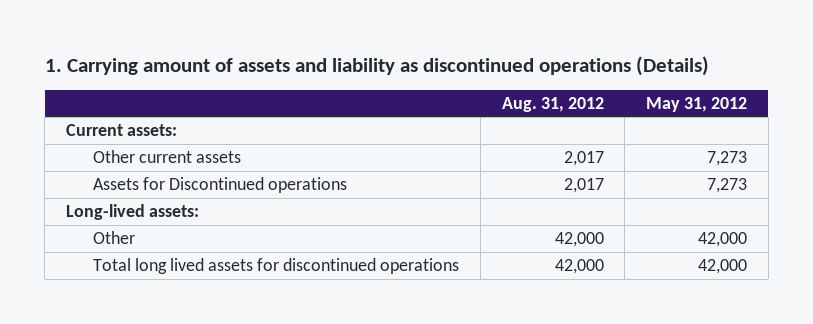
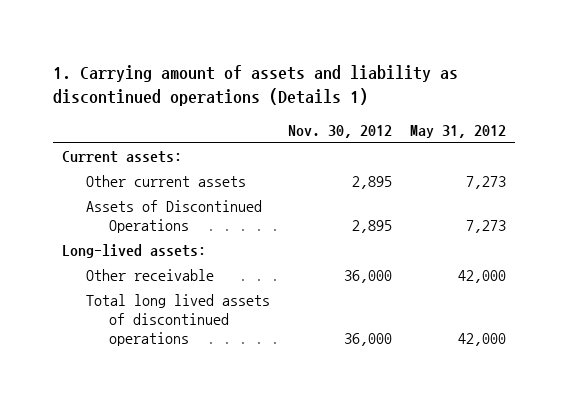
- 1. Carrying amount of assets and liability as discontinued operations (Details)
+ 1. Carrying amount of assets and liability as discontinued operations (Details 1)
- | Aug. 31, 2012 | May 31, 2012
+ | Nov. 30, 2012 | May 31, 2012
- Assets for Discontinued operations | 2,017 | 7,273
+ Assets of Discontinued Operations | 2,895 | 7,273
- Other | 42,000 | 42,000
- Total long lived assets for discontinued operations | 42,000 | 42,000
+ Other receivable | 36,000 | 42,000
+ Total long lived assets of discontinued operations | 36,000 | 42,000

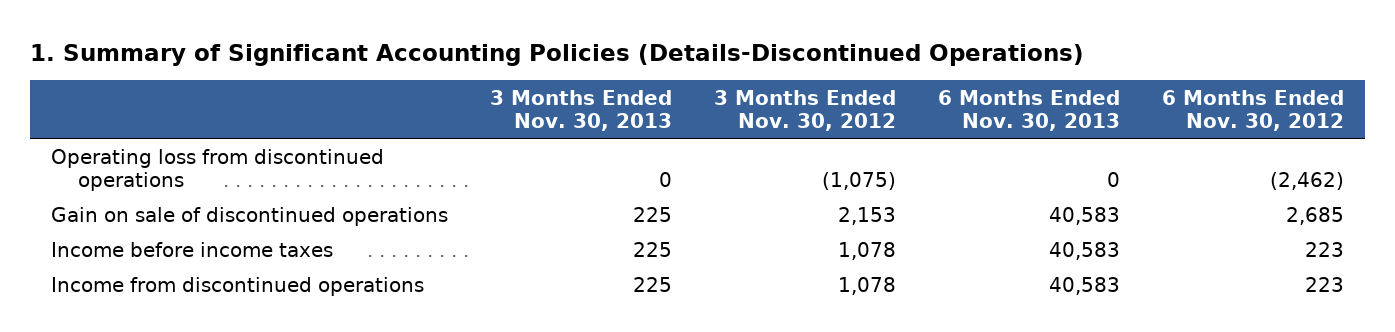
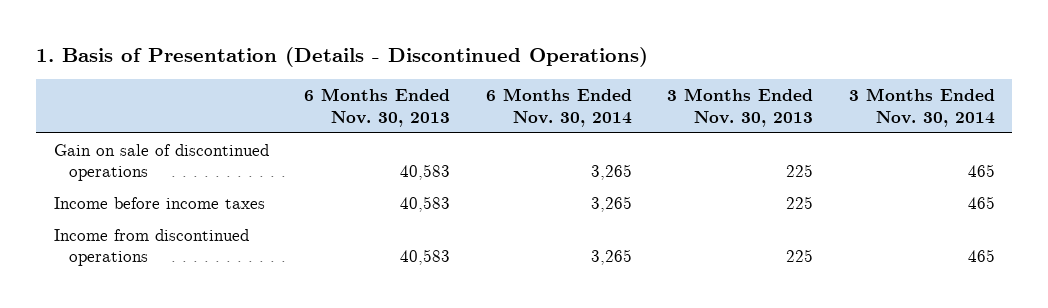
- 1. Summary of Significant Accounting Policies (Details-Discontinued Operations)
+ 1. Basis of Presentation (Details - Discontinued Operations)
- | 3 Months Ended Nov. 30, 2013 | 3 Months Ended Nov. 30, 2012 | 6 Months Ended Nov. 30, 2013 | 6 Months Ended Nov. 30, 2012
+ | 6 Months Ended Nov. 30, 2013 | 6 Months Ended Nov. 30, 2014 | 3 Months Ended Nov. 30, 2013 | 3 Months Ended Nov. 30, 2014
- Operating loss from discontinued operations | 0 | (1,075) | 0 | (2,462)

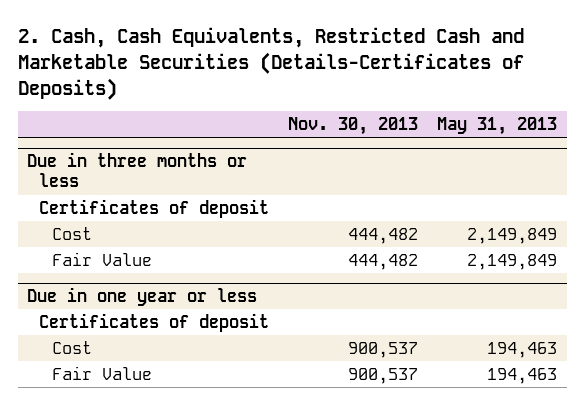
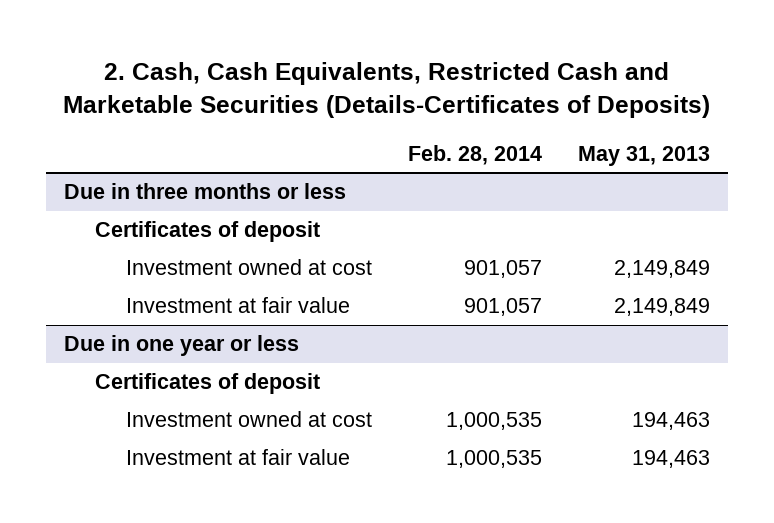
- | Nov. 30, 2013 | May 31, 2013
+ | Feb. 28, 2014 | May 31, 2013
@ Due in three months or less
- Cost | 444,482 | 2,149,849
- Fair Value | 444,482 | 2,149,849
+ Investment owned at cost | 901,057 | 2,149,849
+ Investment at fair value | 901,057 | 2,149,849
@ Due in one year or less
- Cost | 900,537 | 194,463
- Fair Value | 900,537 | 194,463
+ Investment owned at cost | 1,000,535 | 194,463
+ Investment at fair value | 1,000,535 | 194,463

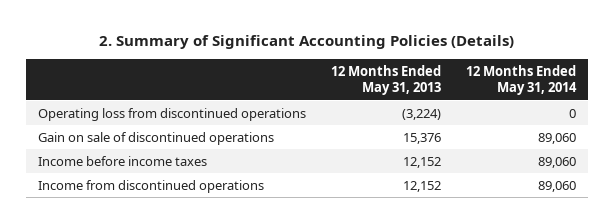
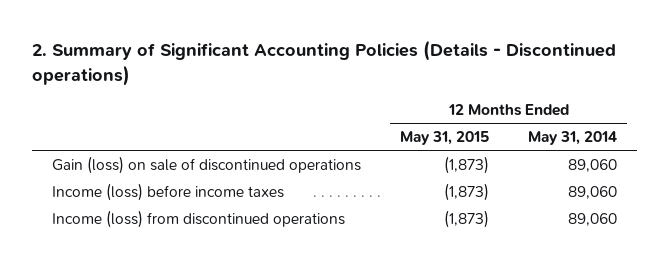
- 2. Summary of Significant Accounting Policies (Details)
+ 2. Summary of Significant Accounting Policies (Details - Discontinued operations)
- | 12 Months Ended May 31, 2013 | 12 Months Ended May 31, 2014
+ | 12 Months Ended May 31, 2015 | 12 Months Ended May 31, 2014
- Operating loss from discontinued operations | (3,224) | 0
- Gain on sale of discontinued operations | 15,376 | 89,060
- Income before income taxes | 12,152 | 89,060
- Income from discontinued operations | 12,152 | 89,060
+ Gain (loss) on sale of discontinued operations | (1,873) | 89,060
+ Income (loss) before income taxes | (1,873) | 89,060
+ Income (loss) from discontinued operations | (1,873) | 89,060

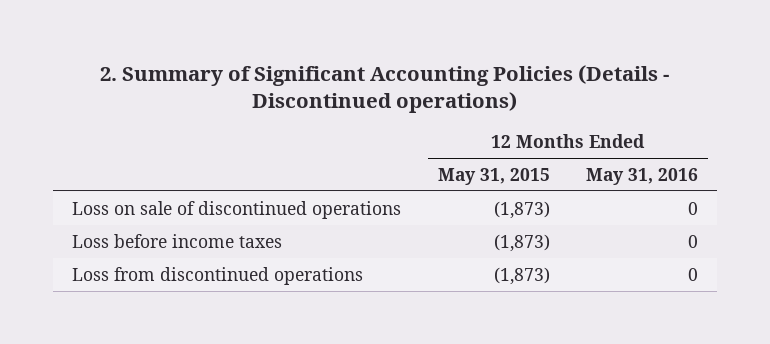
- | 12 Months Ended May 31, 2015 | 12 Months Ended May 31, 2014
+ | 12 Months Ended May 31, 2015 | 12 Months Ended May 31, 2016
- Gain (loss) on sale of discontinued operations | (1,873) | 89,060
- Income (loss) before income taxes | (1,873) | 89,060
- Income (loss) from discontinued operations | (1,873) | 89,060
+ Loss on sale of discontinued operations | (1,873) | 0
+ Loss before income taxes | (1,873) | 0
+ Loss from discontinued operations | (1,873) | 0

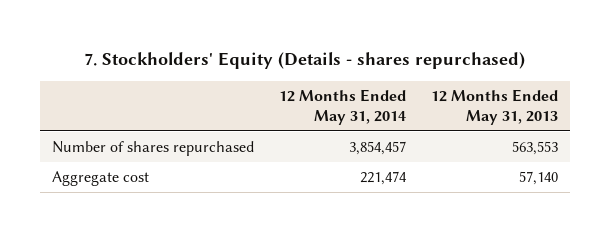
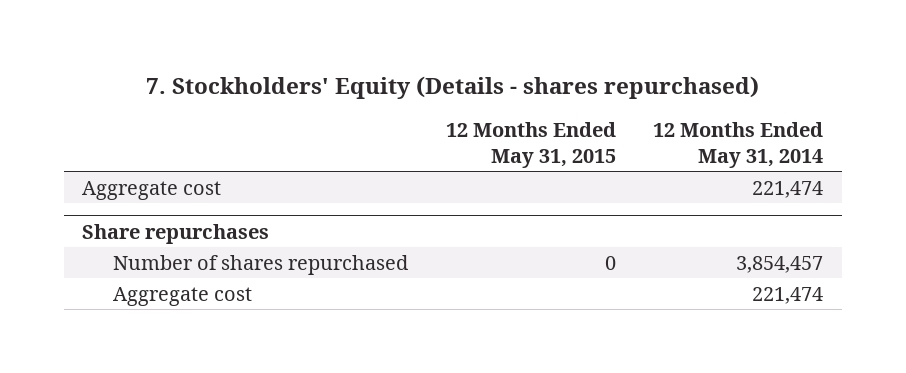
- | 12 Months Ended May 31, 2014 | 12 Months Ended May 31, 2013
+ | 12 Months Ended May 31, 2015 | 12 Months Ended May 31, 2014
+ Aggregate cost | | 221,474
+ Share repurchases

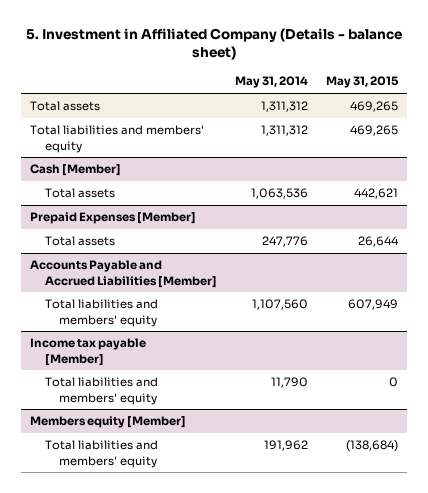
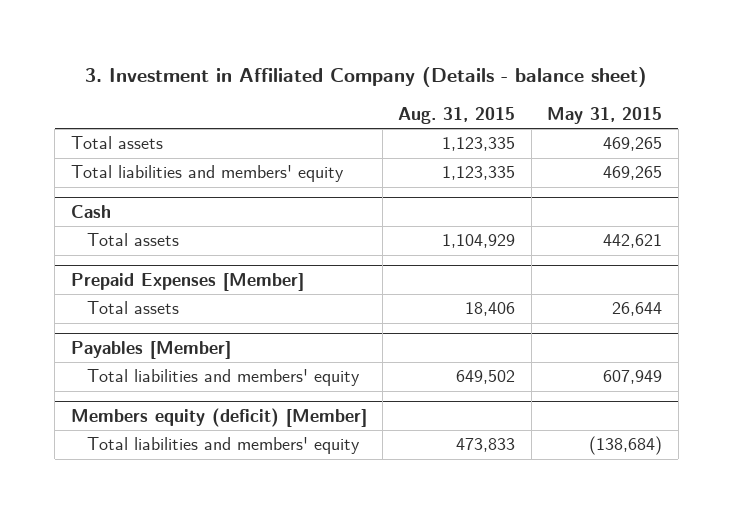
- 5. Investment in Affiliated Company (Details - balance sheet)
+ 3. Investment in Affiliated Company (Details - balance sheet)
- | May 31, 2014 | May 31, 2015
+ | Aug. 31, 2015 | May 31, 2015
- Cash [Member]
+ Cash
- Accounts Payable and Accrued Liabilities [Member]
+ Payables [Member]
- Income tax payable [Member]
- Total liabilities and members' equity | 11,790 | 0
- Members equity [Member]
+ Members equity (deficit) [Member]

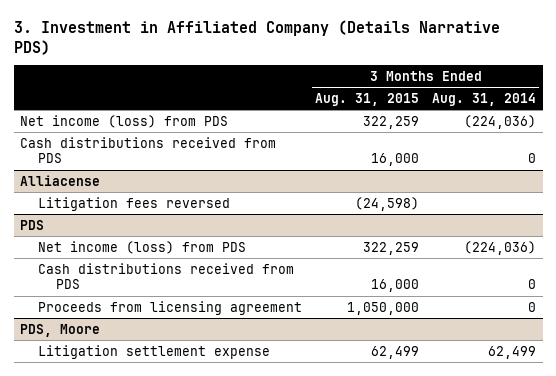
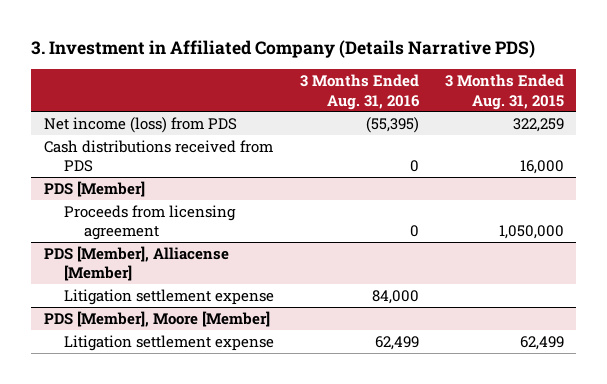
- | 3 Months Ended Aug. 31, 2015 | 3 Months Ended Aug. 31, 2014
+ | 3 Months Ended Aug. 31, 2016 | 3 Months Ended Aug. 31, 2015
- Alliacense
- Litigation fees reversed | (24,598) |
- PDS
- Net income (loss) from PDS | 322,259 | (224,036)
- Cash distributions received from PDS | 16,000 | 0
+ PDS [Member]
- PDS, Moore
+ PDS [Member], Alliacense [Member]
+ Litigation settlement expense | 84,000 |
+ PDS [Member], Moore [Member]

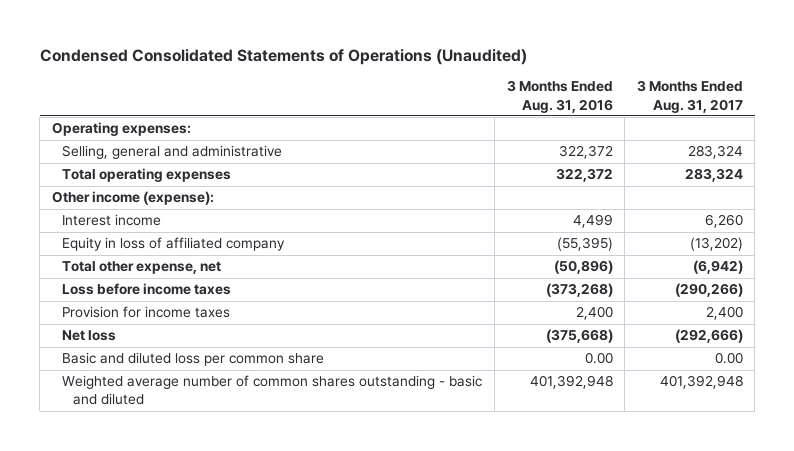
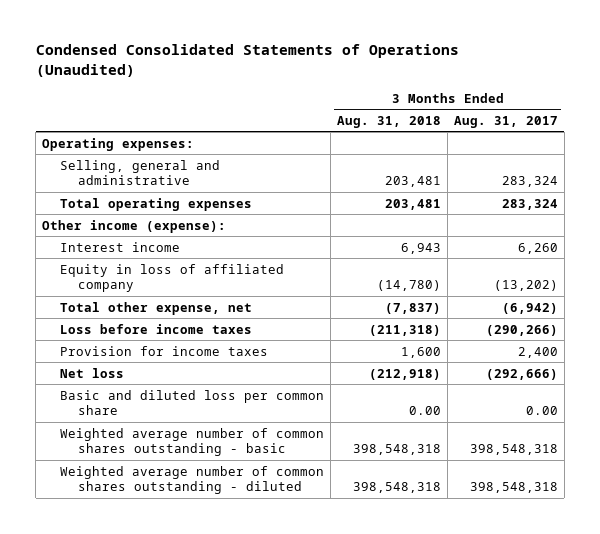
- | 3 Months Ended Aug. 31, 2016 | 3 Months Ended Aug. 31, 2017
+ | 3 Months Ended Aug. 31, 2018 | 3 Months Ended Aug. 31, 2017
- Weighted average number of common shares outstanding - basic and diluted | 401,392,948 | 401,392,948
+ Weighted average number of common shares outstanding - basic | 398,548,318 | 398,548,318
+ Weighted average number of common shares outstanding - diluted | 398,548,318 | 398,548,318

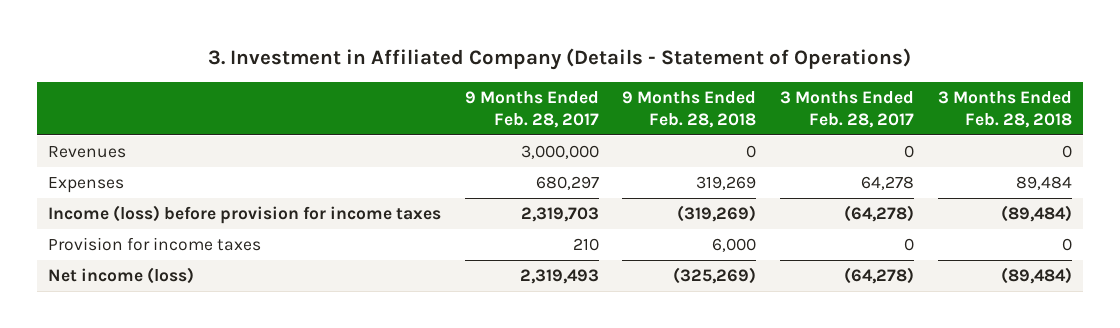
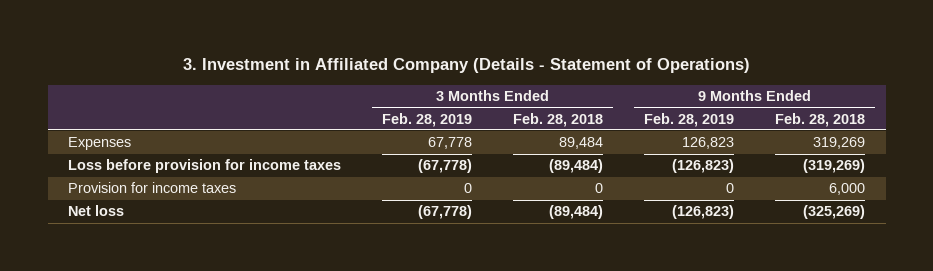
- | 9 Months Ended Feb. 28, 2017 | 9 Months Ended Feb. 28, 2018 | 3 Months Ended Feb. 28, 2017 | 3 Months Ended Feb. 28, 2018
+ | 3 Months Ended Feb. 28, 2019 | 3 Months Ended Feb. 28, 2018 | 9 Months Ended Feb. 28, 2019 | 9 Months Ended Feb. 28, 2018
- Revenues | 3,000,000 | 0 | 0 | 0
- Income (loss) before provision for income taxes | 2,319,703 | (319,269) | (64,278) | (89,484)
+ Loss before provision for income taxes | (67,778) | (89,484) | (126,823) | (319,269)
- Net income (loss) | 2,319,493 | (325,269) | (64,278) | (89,484)
+ Net loss | (67,778) | (89,484) | (126,823) | (325,269)

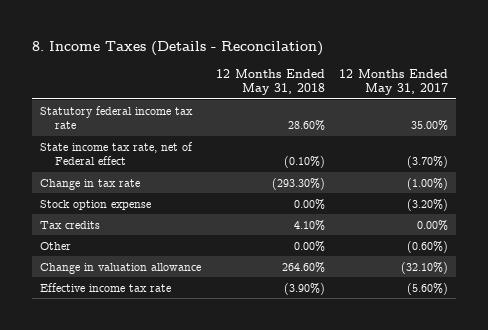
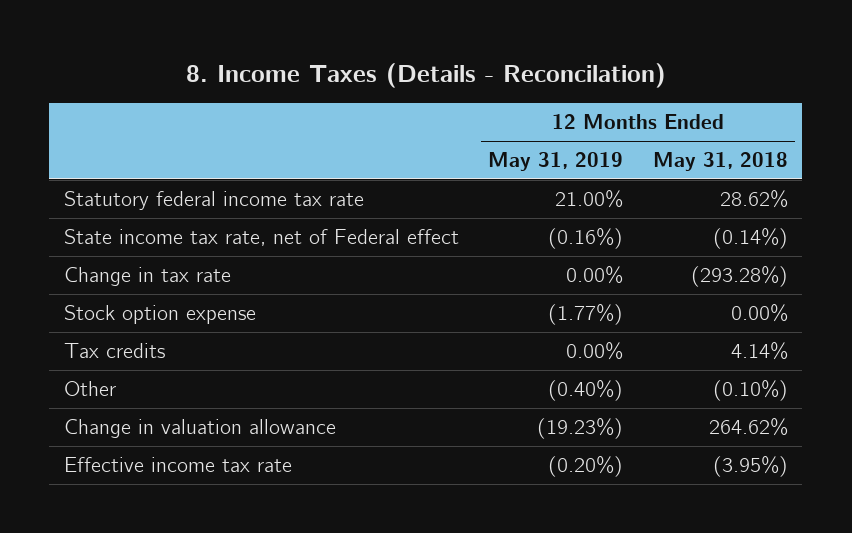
- | 12 Months Ended May 31, 2018 | 12 Months Ended May 31, 2017
+ | 12 Months Ended May 31, 2019 | 12 Months Ended May 31, 2018
- Statutory federal income tax rate | 28.60% | 35.00%
- State income tax rate, net of Federal effect | (0.10%) | (3.70%)
- Change in tax rate | (293.30%) | (1.00%)
+ Statutory federal income tax rate | 21.00% | 28.62%
+ State income tax rate, net of Federal effect | (0.16%) | (0.14%)
+ Change in tax rate | 0.00% | (293.28%)
- Tax credits | 4.10% | 0.00%
- Other | 0.00% | (0.60%)
- Change in valuation allowance | 264.60% | (32.10%)
- Effective income tax rate | (3.90%) | (5.60%)
+ Tax credits | 0.00% | 4.14%
+ Other | (0.40%) | (0.10%)
+ Change in valuation allowance | (19.23%) | 264.62%
+ Effective income tax rate | (0.20%) | (3.95%)

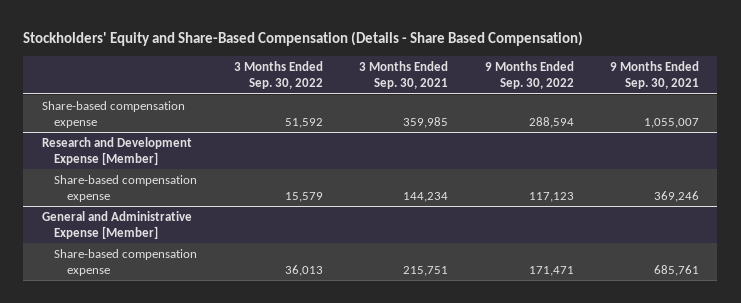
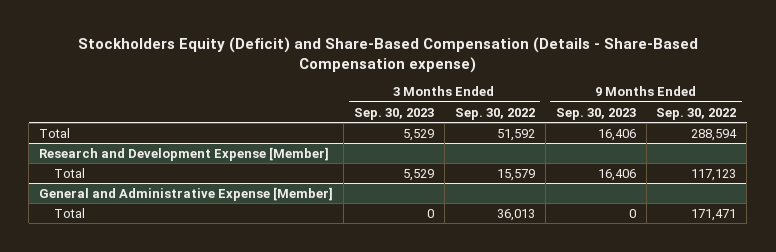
- Stockholders' Equity and Share-Based Compensation (Details - Share Based Compensation)
+ Stockholders Equity (Deficit) and Share-Based Compensation (Details - Share-Based Compensation expense)
- | 3 Months Ended Sep. 30, 2022 | 3 Months Ended Sep. 30, 2021 | 9 Months Ended Sep. 30, 2022 | 9 Months Ended Sep. 30, 2021
+ | 3 Months Ended Sep. 30, 2023 | 3 Months Ended Sep. 30, 2022 | 9 Months Ended Sep. 30, 2023 | 9 Months Ended Sep. 30, 2022
- Share-based compensation expense | 51,592 | 359,985 | 288,594 | 1,055,007
+ Total | 5,529 | 51,592 | 16,406 | 288,594
@ Research and Development Expense [Member]
- Share-based compensation expense | 15,579 | 144,234 | 117,123 | 369,246
+ Total | 5,529 | 15,579 | 16,406 | 117,123
@ General and Administrative Expense [Member]
- Share-based compensation expense | 36,013 | 215,751 | 171,471 | 685,761
+ Total | 0 | 36,013 | 0 | 171,471

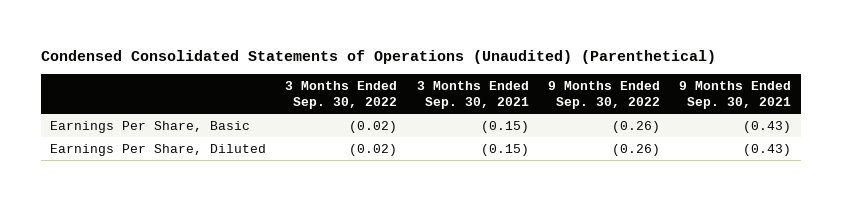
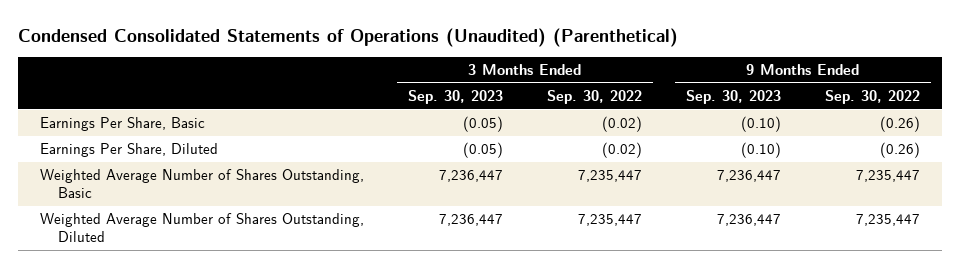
- | 3 Months Ended Sep. 30, 2022 | 3 Months Ended Sep. 30, 2021 | 9 Months Ended Sep. 30, 2022 | 9 Months Ended Sep. 30, 2021
+ | 3 Months Ended Sep. 30, 2023 | 3 Months Ended Sep. 30, 2022 | 9 Months Ended Sep. 30, 2023 | 9 Months Ended Sep. 30, 2022
+ Weighted Average Number of Shares Outstanding, Basic | 7,236,447 | 7,235,447 | 7,236,447 | 7,235,447
+ Weighted Average Number of Shares Outstanding, Diluted | 7,236,447 | 7,235,447 | 7,236,447 | 7,235,447

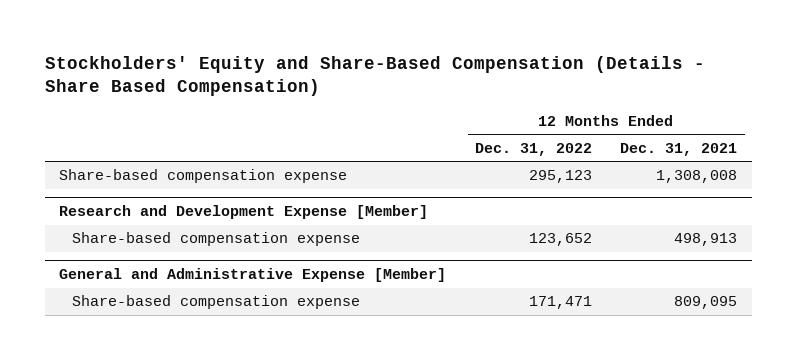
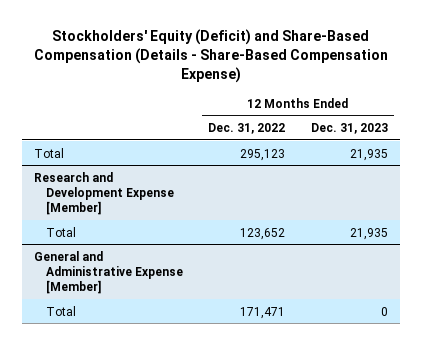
- Stockholders' Equity and Share-Based Compensation (Details - Share Based Compensation)
+ Stockholders' Equity (Deficit) and Share-Based Compensation (Details - Share-Based Compensation Expense)
- | 12 Months Ended Dec. 31, 2022 | 12 Months Ended Dec. 31, 2021
+ | 12 Months Ended Dec. 31, 2022 | 12 Months Ended Dec. 31, 2023
- Share-based compensation expense | 295,123 | 1,308,008
+ Total | 295,123 | 21,935
@ Research and Development Expense [Member]
- Share-based compensation expense | 123,652 | 498,913
+ Total | 123,652 | 21,935
@ General and Administrative Expense [Member]
- Share-based compensation expense | 171,471 | 809,095
+ Total | 171,471 | 0

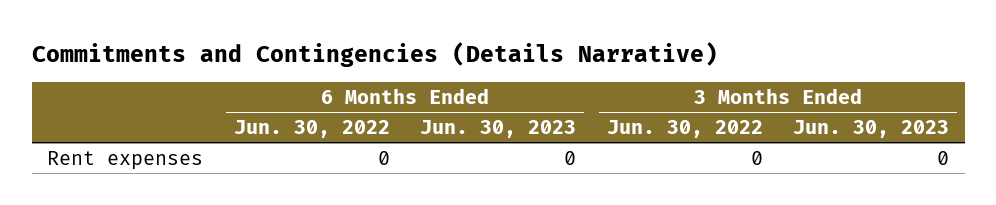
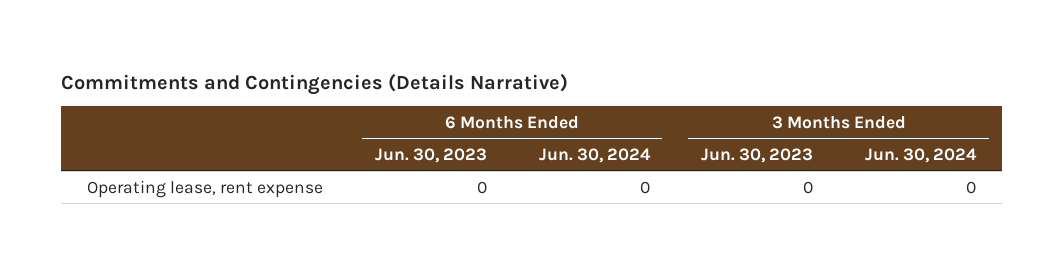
- | 6 Months Ended Jun. 30, 2022 | 6 Months Ended Jun. 30, 2023 | 3 Months Ended Jun. 30, 2022 | 3 Months Ended Jun. 30, 2023
+ | 6 Months Ended Jun. 30, 2023 | 6 Months Ended Jun. 30, 2024 | 3 Months Ended Jun. 30, 2023 | 3 Months Ended Jun. 30, 2024
- Rent expenses | 0 | 0 | 0 | 0
+ Operating lease, rent expense | 0 | 0 | 0 | 0

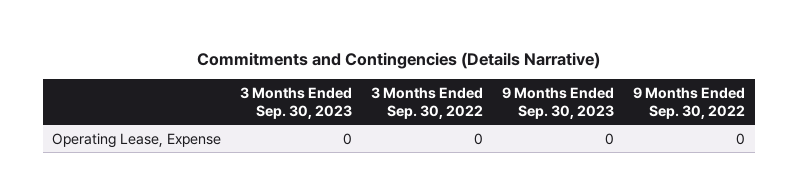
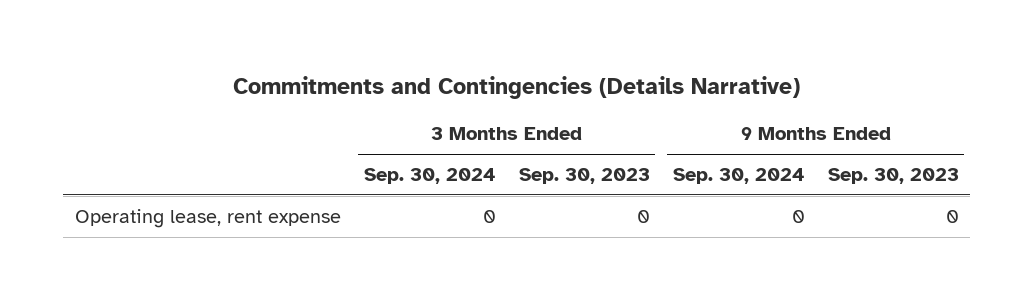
- | 3 Months Ended Sep. 30, 2023 | 3 Months Ended Sep. 30, 2022 | 9 Months Ended Sep. 30, 2023 | 9 Months Ended Sep. 30, 2022
+ | 3 Months Ended Sep. 30, 2024 | 3 Months Ended Sep. 30, 2023 | 9 Months Ended Sep. 30, 2024 | 9 Months Ended Sep. 30, 2023
- Operating Lease, Expense | 0 | 0 | 0 | 0
+ Operating lease, rent expense | 0 | 0 | 0 | 0

